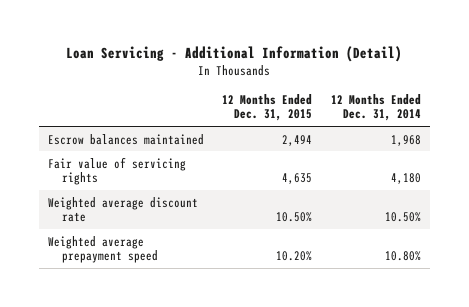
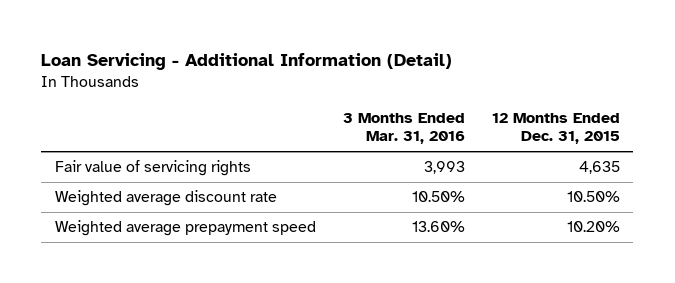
- | 12 Months Ended Dec. 31, 2015 | 12 Months Ended Dec. 31, 2014
+ | 3 Months Ended Mar. 31, 2016 | 12 Months Ended Dec. 31, 2015
- Escrow balances maintained | 2,494 | 1,968

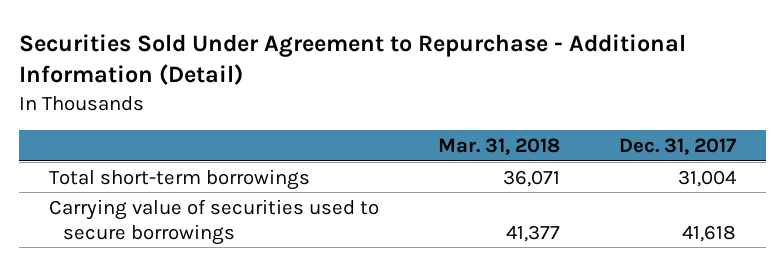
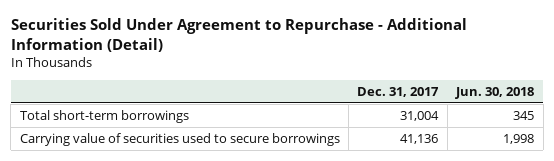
- | Mar. 31, 2018 | Dec. 31, 2017
+ | Dec. 31, 2017 | Jun. 30, 2018
- Carrying value of securities used to secure borrowings | 41,377 | 41,618
+ Carrying value of securities used to secure borrowings | 41,136 | 1,998

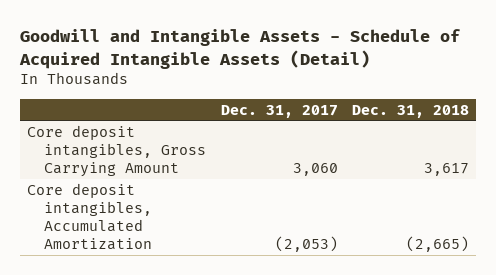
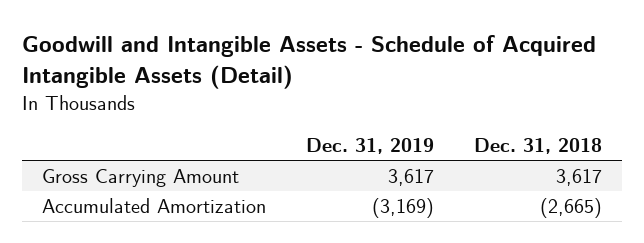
- | Dec. 31, 2017 | Dec. 31, 2018
+ | Dec. 31, 2019 | Dec. 31, 2018
- Core deposit intangibles, Gross Carrying Amount | 3,060 | 3,617
- Core deposit intangibles, Accumulated Amortization | (2,053) | (2,665)
+ Gross Carrying Amount | 3,617 | 3,617
+ Accumulated Amortization | (3,169) | (2,665)

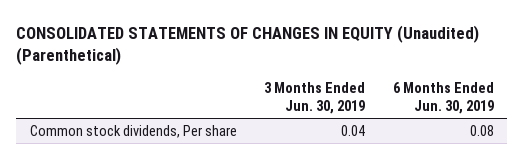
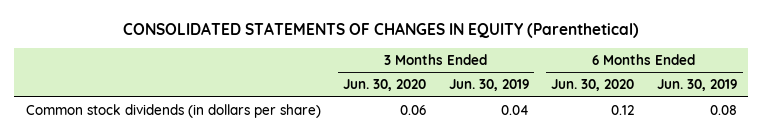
- CONSOLIDATED STATEMENTS OF CHANGES IN EQUITY (Unaudited) (Parenthetical)
+ CONSOLIDATED STATEMENTS OF CHANGES IN EQUITY (Parenthetical)
- | 3 Months Ended Jun. 30, 2019 | 6 Months Ended Jun. 30, 2019
+ | 3 Months Ended Jun. 30, 2020 | 3 Months Ended Jun. 30, 2019 | 6 Months Ended Jun. 30, 2020 | 6 Months Ended Jun. 30, 2019
- Common stock dividends, Per share | 0.04 | 0.08
+ Common stock dividends (in dollars per share) | 0.06 | 0.04 | 0.12 | 0.08

